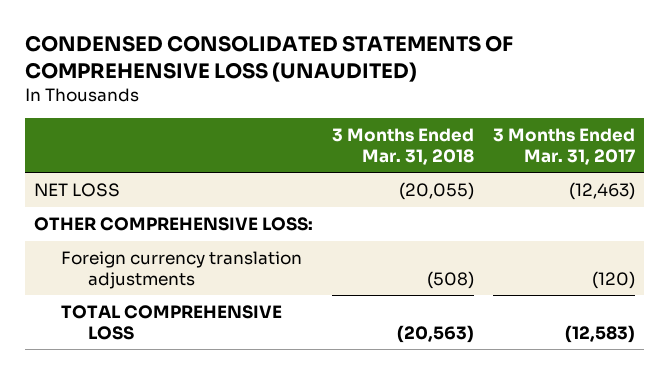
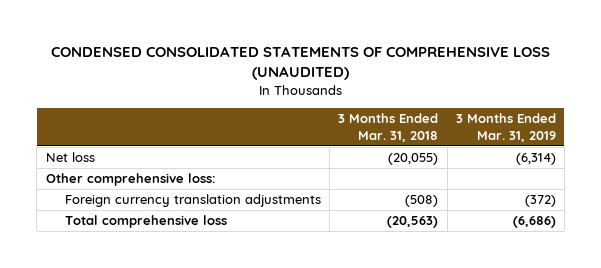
- | 3 Months Ended Mar. 31, 2018 | 3 Months Ended Mar. 31, 2017
+ | 3 Months Ended Mar. 31, 2018 | 3 Months Ended Mar. 31, 2019
- NET LOSS | (20,055) | (12,463)
- OTHER COMPREHENSIVE LOSS:
+ Net loss | (20,055) | (6,314)
+ Other comprehensive loss:
- TOTAL COMPREHENSIVE LOSS | (20,563) | (12,583)
+ Total comprehensive loss | (20,563) | (6,686)

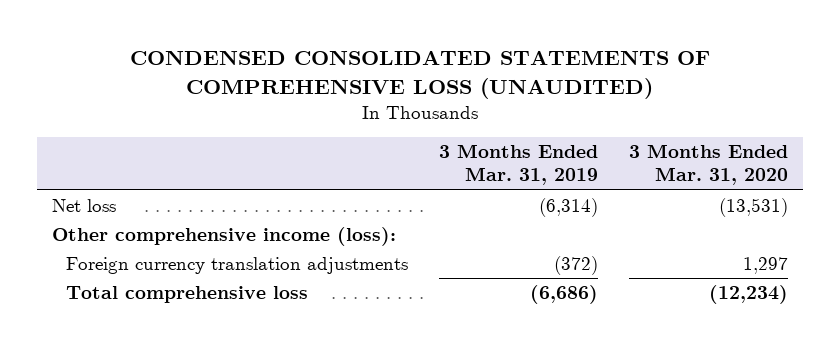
- | 3 Months Ended Mar. 31, 2018 | 3 Months Ended Mar. 31, 2019
+ | 3 Months Ended Mar. 31, 2019 | 3 Months Ended Mar. 31, 2020
- Other comprehensive loss:
+ Other comprehensive income (loss):

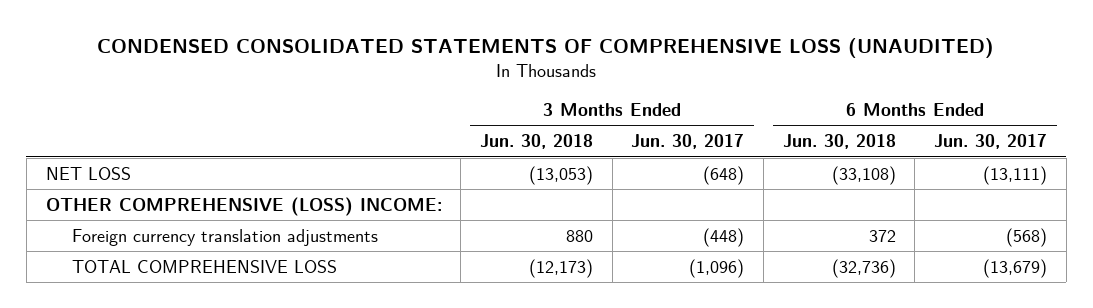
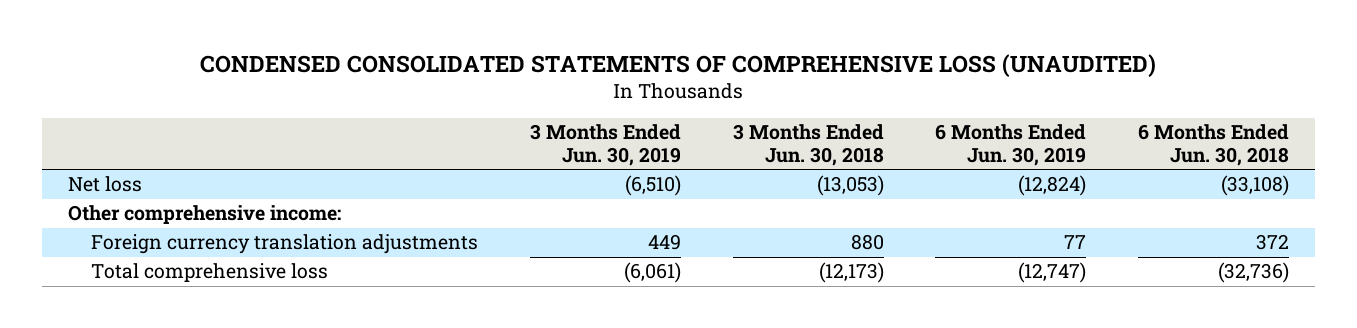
- | 3 Months Ended Jun. 30, 2018 | 3 Months Ended Jun. 30, 2017 | 6 Months Ended Jun. 30, 2018 | 6 Months Ended Jun. 30, 2017
+ | 3 Months Ended Jun. 30, 2019 | 3 Months Ended Jun. 30, 2018 | 6 Months Ended Jun. 30, 2019 | 6 Months Ended Jun. 30, 2018
- NET LOSS | (13,053) | (648) | (33,108) | (13,111)
- OTHER COMPREHENSIVE (LOSS) INCOME:
+ Net loss | (6,510) | (13,053) | (12,824) | (33,108)
+ Other comprehensive income:
- TOTAL COMPREHENSIVE LOSS | (12,173) | (1,096) | (32,736) | (13,679)
+ Total comprehensive loss | (6,061) | (12,173) | (12,747) | (32,736)

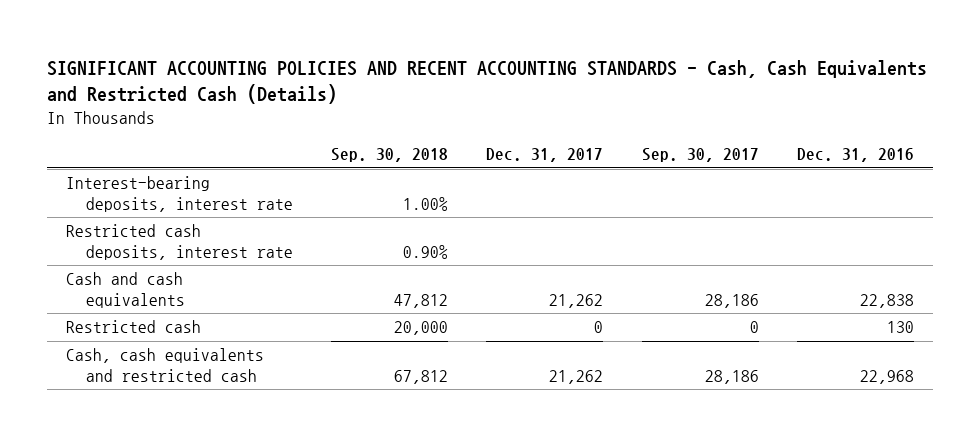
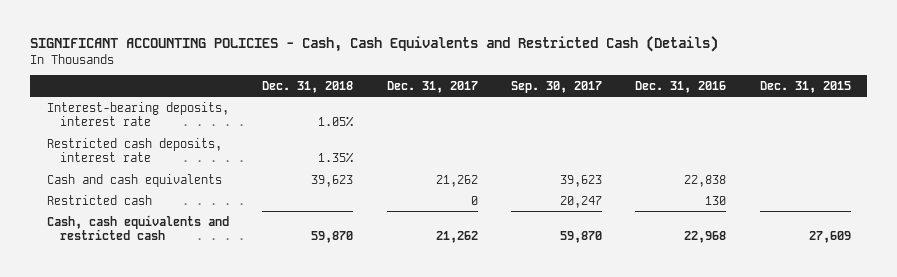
- SIGNIFICANT ACCOUNTING POLICIES AND RECENT ACCOUNTING STANDARDS - Cash, Cash Equivalents and Restricted Cash (Details)
+ SIGNIFICANT ACCOUNTING POLICIES - Cash, Cash Equivalents and Restricted Cash (Details)
- | Sep. 30, 2018 | Dec. 31, 2017 | Sep. 30, 2017 | Dec. 31, 2016
+ | Dec. 31, 2018 | Dec. 31, 2017 | Sep. 30, 2017 | Dec. 31, 2016 | Dec. 31, 2015
- Cash and cash equivalents | 47,812 | 21,262 | 28,186 | 22,838
- Restricted cash | 20,000 | 0 | 0 | 130
- Cash, cash equivalents and restricted cash | 67,812 | 21,262 | 28,186 | 22,968
+ Cash and cash equivalents | 39,623 | 21,262 | 39,623 | 22,838 |
+ Restricted cash | | 0 | 20,247 | 130 |
+ Cash, cash equivalents and restricted cash | 59,870 | 21,262 | 59,870 | 22,968 | 27,609

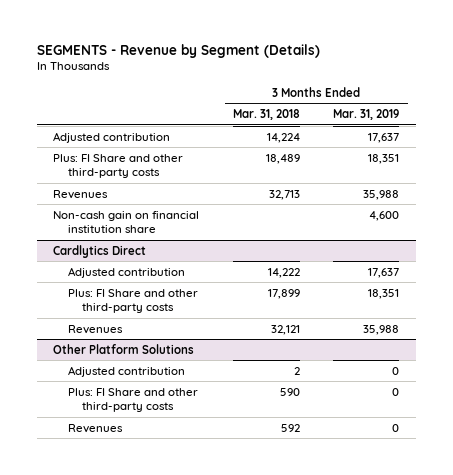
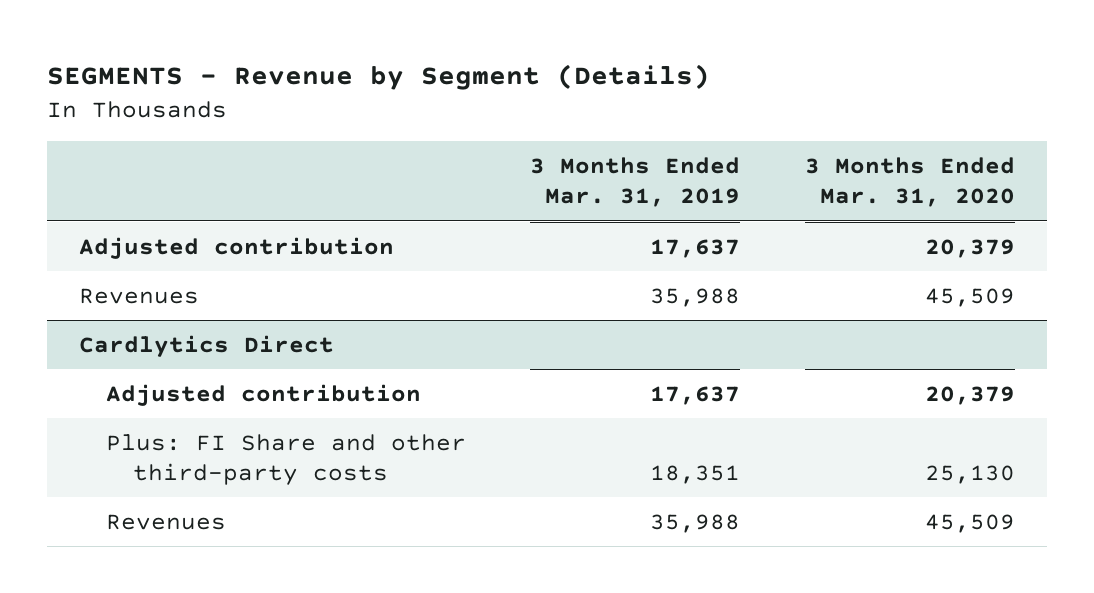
- | 3 Months Ended Mar. 31, 2018 | 3 Months Ended Mar. 31, 2019
+ | 3 Months Ended Mar. 31, 2019 | 3 Months Ended Mar. 31, 2020
- Plus: FI Share and other third-party costs | 18,489 | 18,351
- Non-cash gain on financial institution share | | 4,600
- Other Platform Solutions
- Adjusted contribution | 2 | 0
- Plus: FI Share and other third-party costs | 590 | 0
- Revenues | 592 | 0

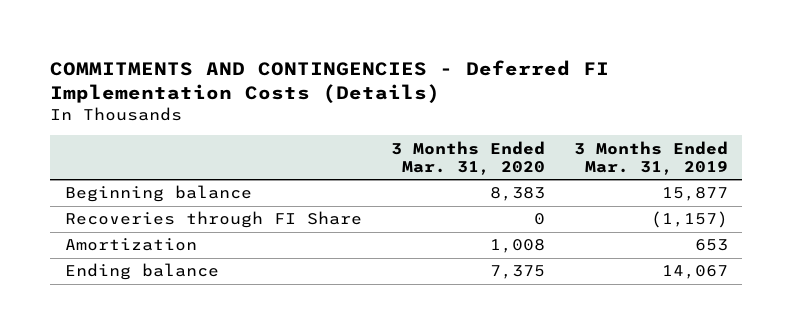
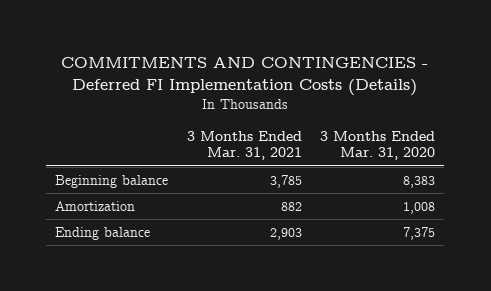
- | 3 Months Ended Mar. 31, 2020 | 3 Months Ended Mar. 31, 2019
+ | 3 Months Ended Mar. 31, 2021 | 3 Months Ended Mar. 31, 2020
- Recoveries through FI Share | 0 | (1,157)

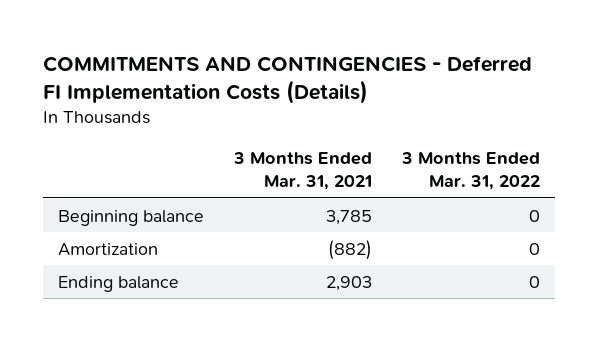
- | 3 Months Ended Mar. 31, 2021 | 3 Months Ended Mar. 31, 2020
+ | 3 Months Ended Mar. 31, 2021 | 3 Months Ended Mar. 31, 2022
- Amortization | 882 | 1,008
+ Amortization | (882) | 0

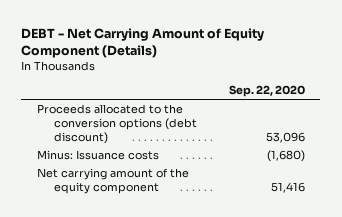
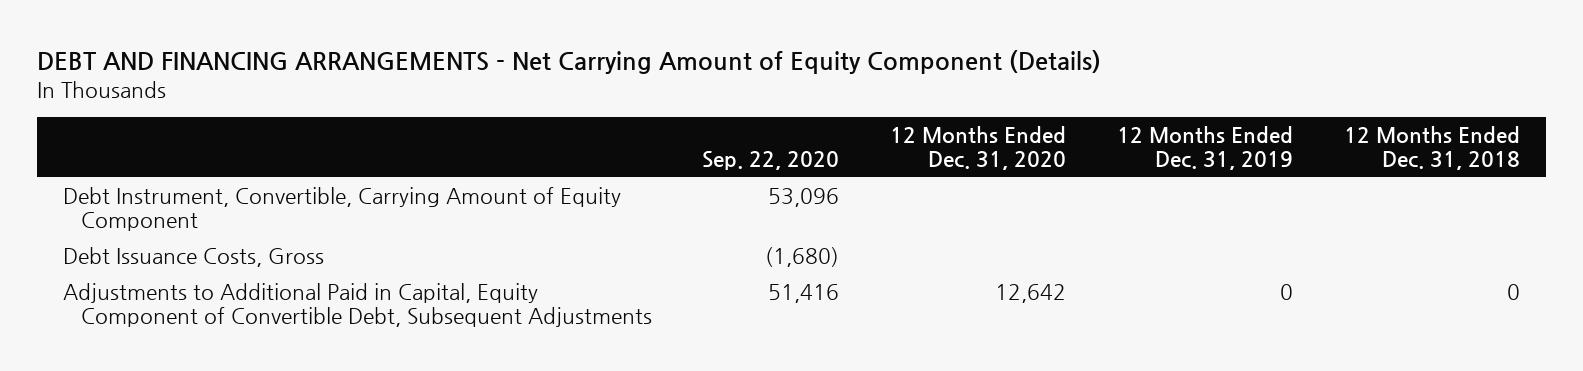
- DEBT - Net Carrying Amount of Equity Component (Details)
+ DEBT AND FINANCING ARRANGEMENTS - Net Carrying Amount of Equity Component (Details)
- | Sep. 22, 2020
+ | Sep. 22, 2020 | 12 Months Ended Dec. 31, 2020 | 12 Months Ended Dec. 31, 2019 | 12 Months Ended Dec. 31, 2018
- Proceeds allocated to the conversion options (debt discount) | 53,096
- Minus: Issuance costs | (1,680)
- Net carrying amount of the equity component | 51,416
+ Debt Instrument, Convertible, Carrying Amount of Equity Component | 53,096 | | |
+ Debt Issuance Costs, Gross | (1,680) | | |
+ Adjustments to Additional Paid in Capital, Equity Component of Convertible Debt, Subsequent Adjustments | 51,416 | 12,642 | 0 | 0

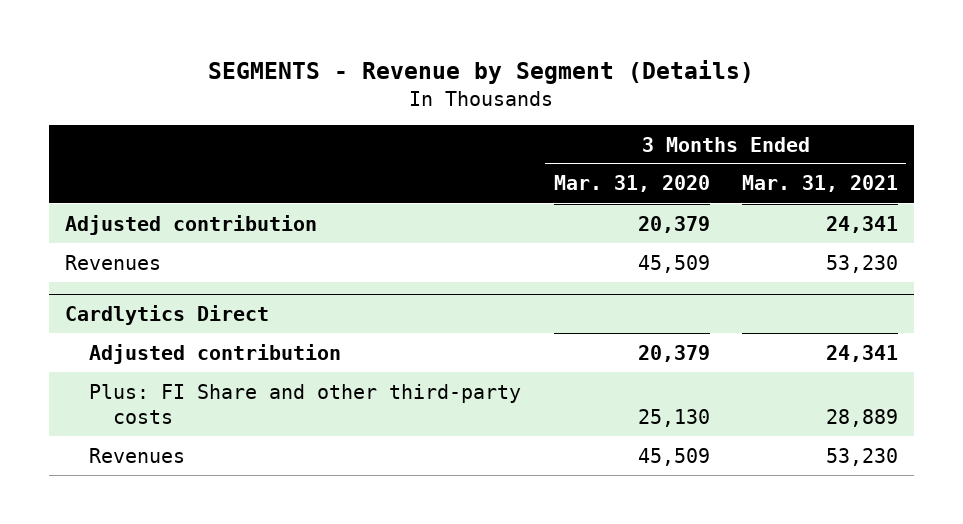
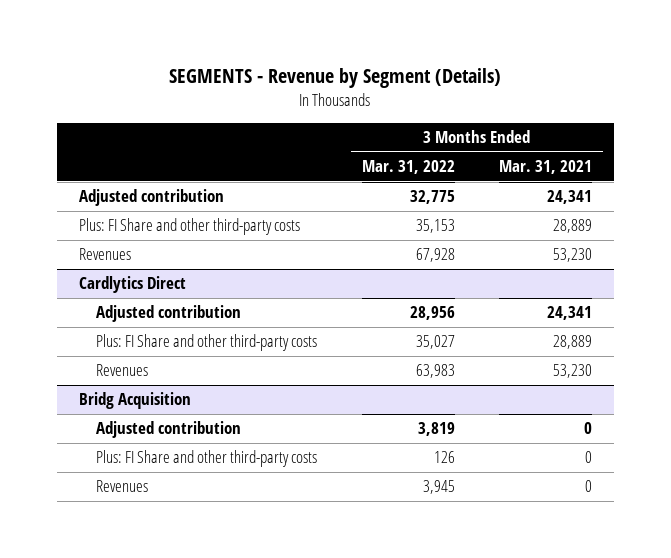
- | 3 Months Ended Mar. 31, 2020 | 3 Months Ended Mar. 31, 2021
+ | 3 Months Ended Mar. 31, 2022 | 3 Months Ended Mar. 31, 2021
+ Plus: FI Share and other third-party costs | 35,153 | 28,889
+ Bridg Acquisition
+ Adjusted contribution | 3,819 | 0
+ Plus: FI Share and other third-party costs | 126 | 0
+ Revenues | 3,945 | 0

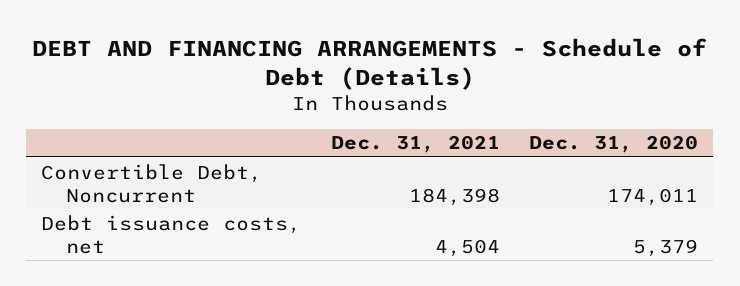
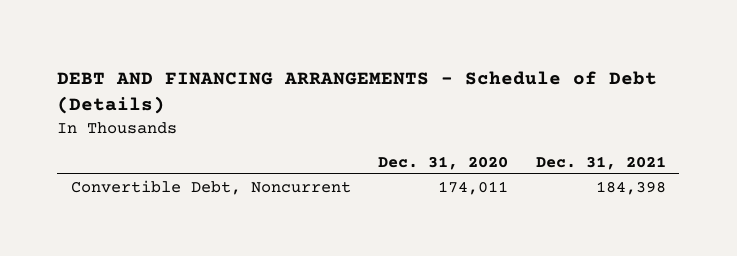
- | Dec. 31, 2021 | Dec. 31, 2020
+ | Dec. 31, 2020 | Dec. 31, 2021
- Debt issuance costs, net | 4,504 | 5,379

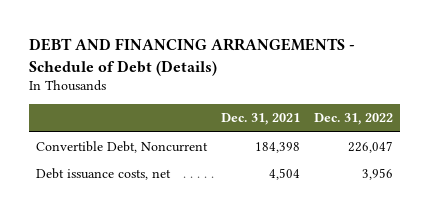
- | Dec. 31, 2020 | Dec. 31, 2021
+ | Dec. 31, 2021 | Dec. 31, 2022
+ Debt issuance costs, net | 4,504 | 3,956

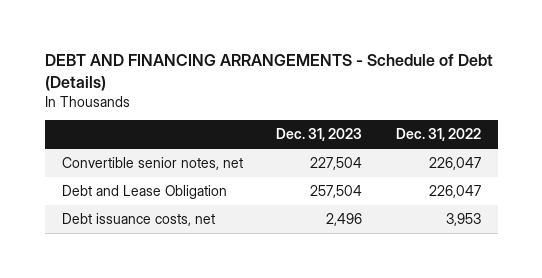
- | Dec. 31, 2021 | Dec. 31, 2022
+ | Dec. 31, 2023 | Dec. 31, 2022
- Convertible Debt, Noncurrent | 184,398 | 226,047
- Debt issuance costs, net | 4,504 | 3,956
+ Convertible senior notes, net | 227,504 | 226,047
+ Debt and Lease Obligation | 257,504 | 226,047
+ Debt issuance costs, net | 2,496 | 3,953

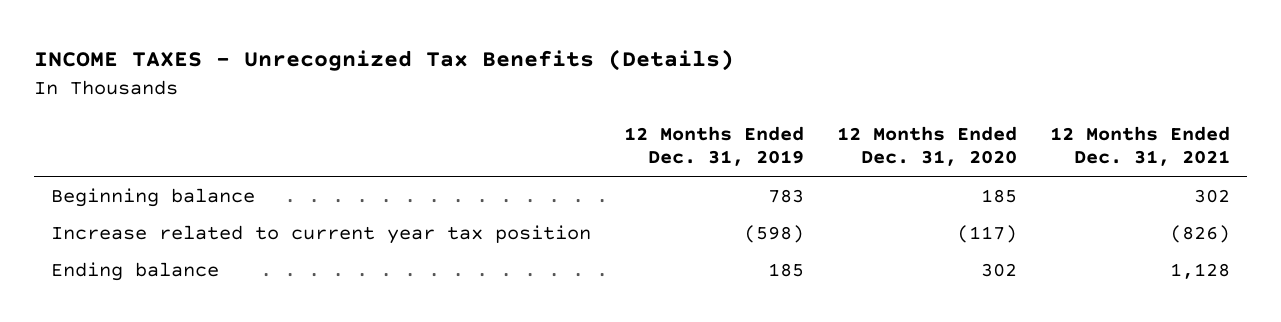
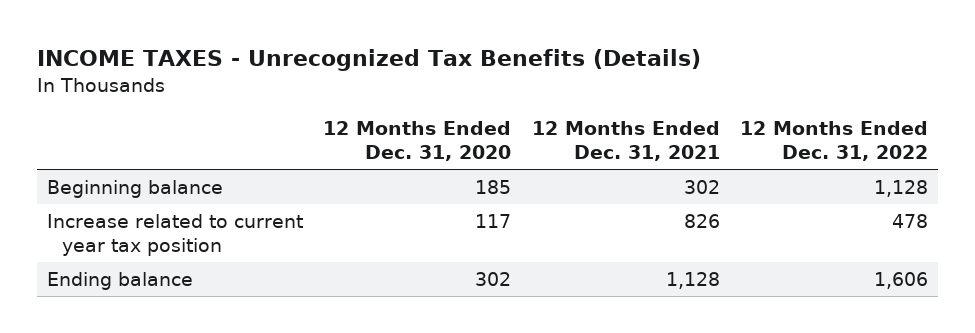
- | 12 Months Ended Dec. 31, 2019 | 12 Months Ended Dec. 31, 2020 | 12 Months Ended Dec. 31, 2021
+ | 12 Months Ended Dec. 31, 2020 | 12 Months Ended Dec. 31, 2021 | 12 Months Ended Dec. 31, 2022
- Increase related to current year tax position | (598) | (117) | (826)
+ Increase related to current year tax position | 117 | 826 | 478

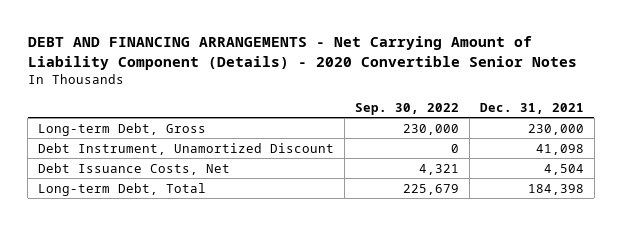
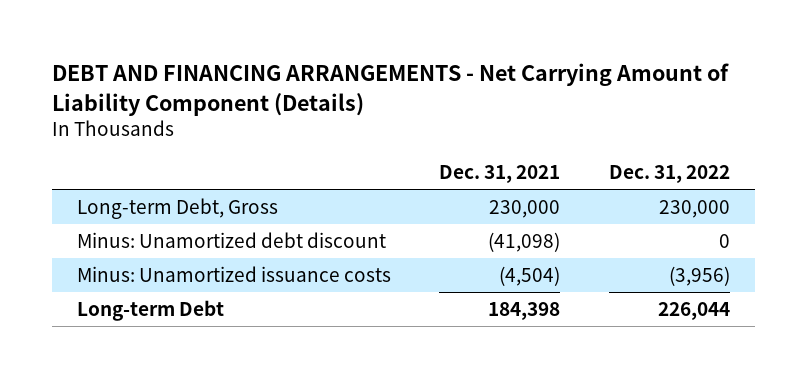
- DEBT AND FINANCING ARRANGEMENTS - Net Carrying Amount of Liability Component (Details) - 2020 Convertible Senior Notes
+ DEBT AND FINANCING ARRANGEMENTS - Net Carrying Amount of Liability Component (Details)
- | Sep. 30, 2022 | Dec. 31, 2021
+ | Dec. 31, 2021 | Dec. 31, 2022
- Debt Instrument, Unamortized Discount | 0 | 41,098
- Debt Issuance Costs, Net | 4,321 | 4,504
- Long-term Debt, Total | 225,679 | 184,398
+ Minus: Unamortized debt discount | (41,098) | 0
+ Minus: Unamortized issuance costs | (4,504) | (3,956)
+ Long-term Debt | 184,398 | 226,044

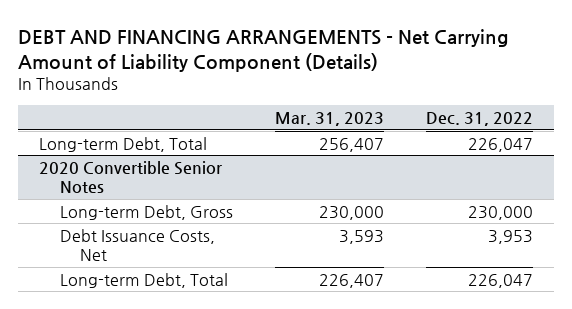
- | Dec. 31, 2021 | Dec. 31, 2022
+ | Mar. 31, 2023 | Dec. 31, 2022
+ Long-term Debt, Total | 256,407 | 226,047
+ 2020 Convertible Senior Notes
- Minus: Unamortized debt discount | (41,098) | 0
- Minus: Unamortized issuance costs | (4,504) | (3,956)
- Long-term Debt | 184,398 | 226,044
+ Debt Issuance Costs, Net | 3,593 | 3,953
+ Long-term Debt, Total | 226,407 | 226,047

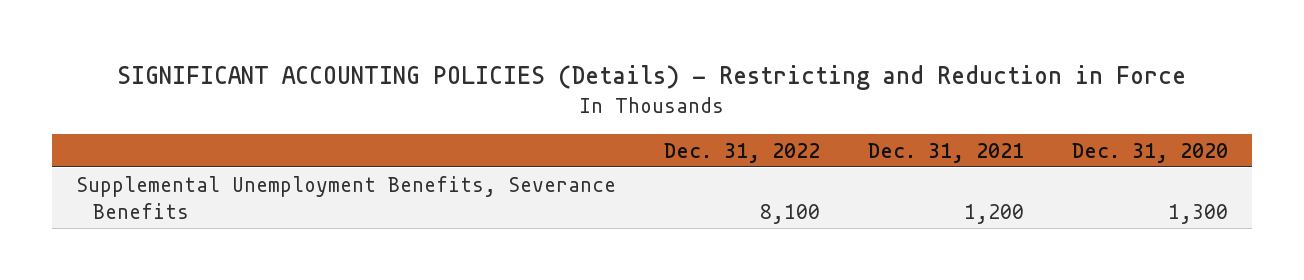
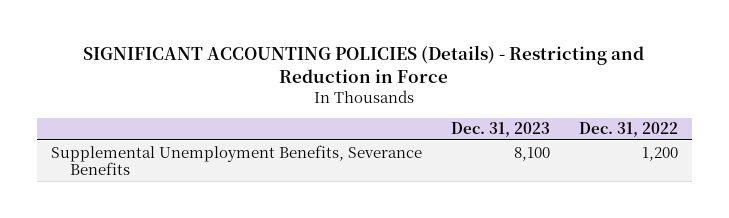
- | Dec. 31, 2022 | Dec. 31, 2021 | Dec. 31, 2020
+ | Dec. 31, 2023 | Dec. 31, 2022
- Supplemental Unemployment Benefits, Severance Benefits | 8,100 | 1,200 | 1,300
+ Supplemental Unemployment Benefits, Severance Benefits | 8,100 | 1,200

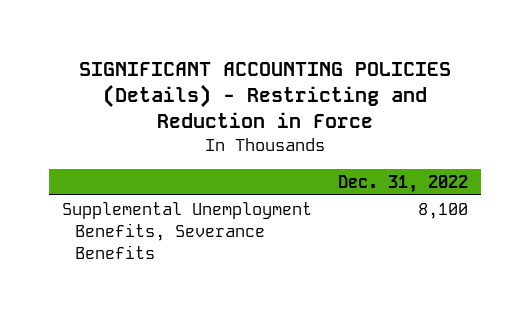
- | Dec. 31, 2023 | Dec. 31, 2022
+ | Dec. 31, 2022
- Supplemental Unemployment Benefits, Severance Benefits | 8,100 | 1,200
+ Supplemental Unemployment Benefits, Severance Benefits | 8,100

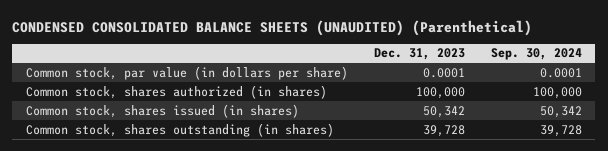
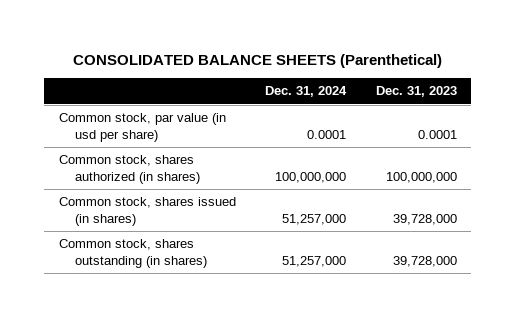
- CONDENSED CONSOLIDATED BALANCE SHEETS (UNAUDITED) (Parenthetical)
+ CONSOLIDATED BALANCE SHEETS (Parenthetical)
- | Dec. 31, 2023 | Sep. 30, 2024
+ | Dec. 31, 2024 | Dec. 31, 2023
- Common stock, par value (in dollars per share) | 0.0001 | 0.0001
- Common stock, shares authorized (in shares) | 100,000 | 100,000
- Common stock, shares issued (in shares) | 50,342 | 50,342
- Common stock, shares outstanding (in shares) | 39,728 | 39,728
+ Common stock, par value (in usd per share) | 0.0001 | 0.0001
+ Common stock, shares authorized (in shares) | 100,000,000 | 100,000,000
+ Common stock, shares issued (in shares) | 51,257,000 | 39,728,000
+ Common stock, shares outstanding (in shares) | 51,257,000 | 39,728,000

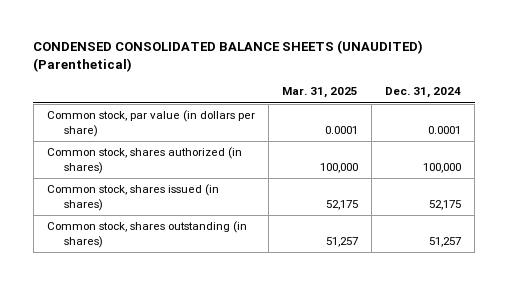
- CONSOLIDATED BALANCE SHEETS (Parenthetical)
+ CONDENSED CONSOLIDATED BALANCE SHEETS (UNAUDITED) (Parenthetical)
- | Dec. 31, 2024 | Dec. 31, 2023
+ | Mar. 31, 2025 | Dec. 31, 2024
- Common stock, par value (in usd per share) | 0.0001 | 0.0001
- Common stock, shares authorized (in shares) | 100,000,000 | 100,000,000
- Common stock, shares issued (in shares) | 51,257,000 | 39,728,000
- Common stock, shares outstanding (in shares) | 51,257,000 | 39,728,000
+ Common stock, par value (in dollars per share) | 0.0001 | 0.0001
+ Common stock, shares authorized (in shares) | 100,000 | 100,000
+ Common stock, shares issued (in shares) | 52,175 | 52,175
+ Common stock, shares outstanding (in shares) | 51,257 | 51,257

